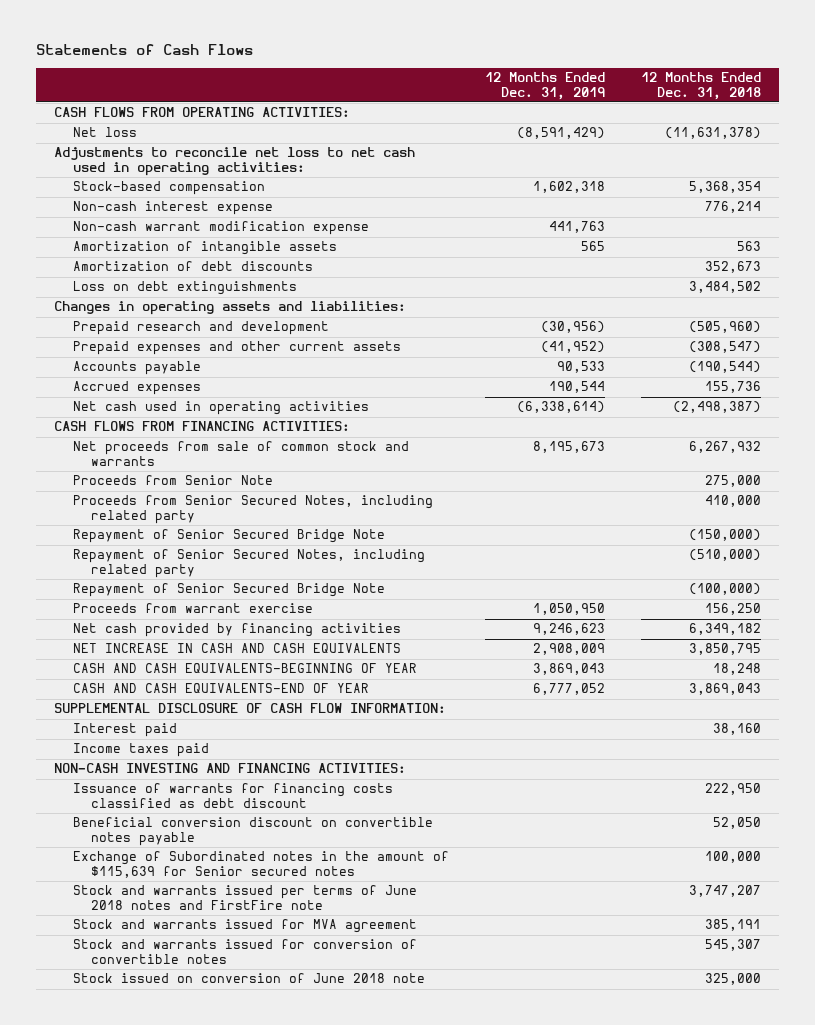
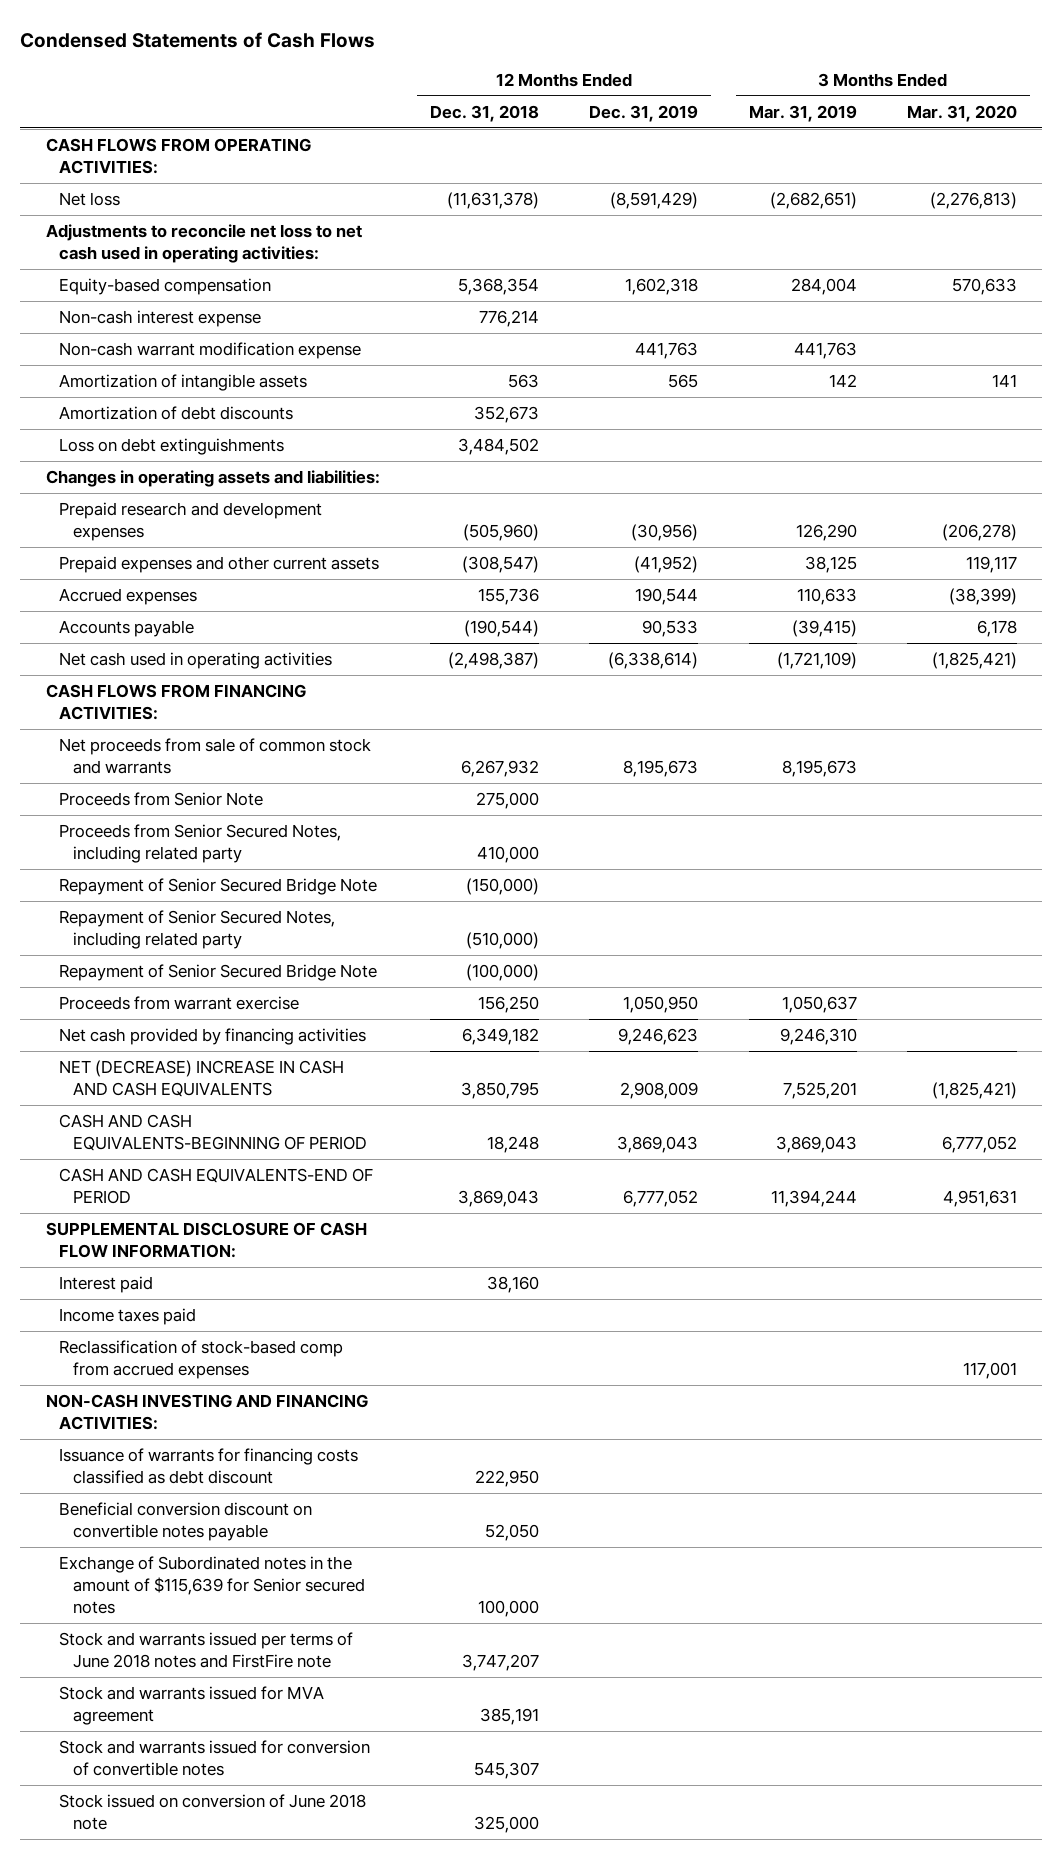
- Statements of Cash Flows
+ Condensed Statements of Cash Flows
- | 12 Months Ended Dec. 31, 2019 | 12 Months Ended Dec. 31, 2018
+ | 12 Months Ended Dec. 31, 2018 | 12 Months Ended Dec. 31, 2019 | 3 Months Ended Mar. 31, 2019 | 3 Months Ended Mar. 31, 2020
- Stock-based compensation | 1,602,318 | 5,368,354
+ Equity-based compensation | 5,368,354 | 1,602,318 | 284,004 | 570,633
- Prepaid research and development | (30,956) | (505,960)
+ Prepaid research and development expenses | (505,960) | (30,956) | 126,290 | (206,278)
moved down: Accounts payable | (190,544) | 90,533 | (39,415) | 6,178
- NET INCREASE IN CASH AND CASH EQUIVALENTS | 2,908,009 | 3,850,795
- CASH AND CASH EQUIVALENTS-BEGINNING OF YEAR | 3,869,043 | 18,248
- CASH AND CASH EQUIVALENTS-END OF YEAR | 6,777,052 | 3,869,043
+ NET (DECREASE) INCREASE IN CASH AND CASH EQUIVALENTS | 3,850,795 | 2,908,009 | 7,525,201 | (1,825,421)
+ CASH AND CASH EQUIVALENTS-BEGINNING OF PERIOD | 18,248 | 3,869,043 | 3,869,043 | 6,777,052
+ CASH AND CASH EQUIVALENTS-END OF PERIOD | 3,869,043 | 6,777,052 | 11,394,244 | 4,951,631
+ Reclassification of stock-based comp from accrued expenses | | | | 117,001

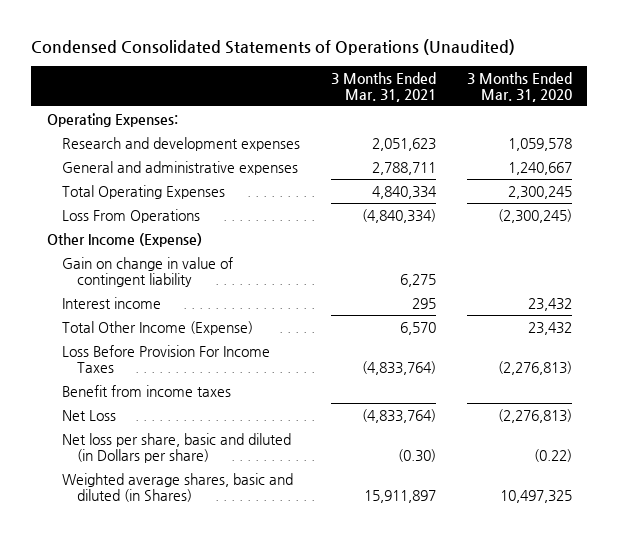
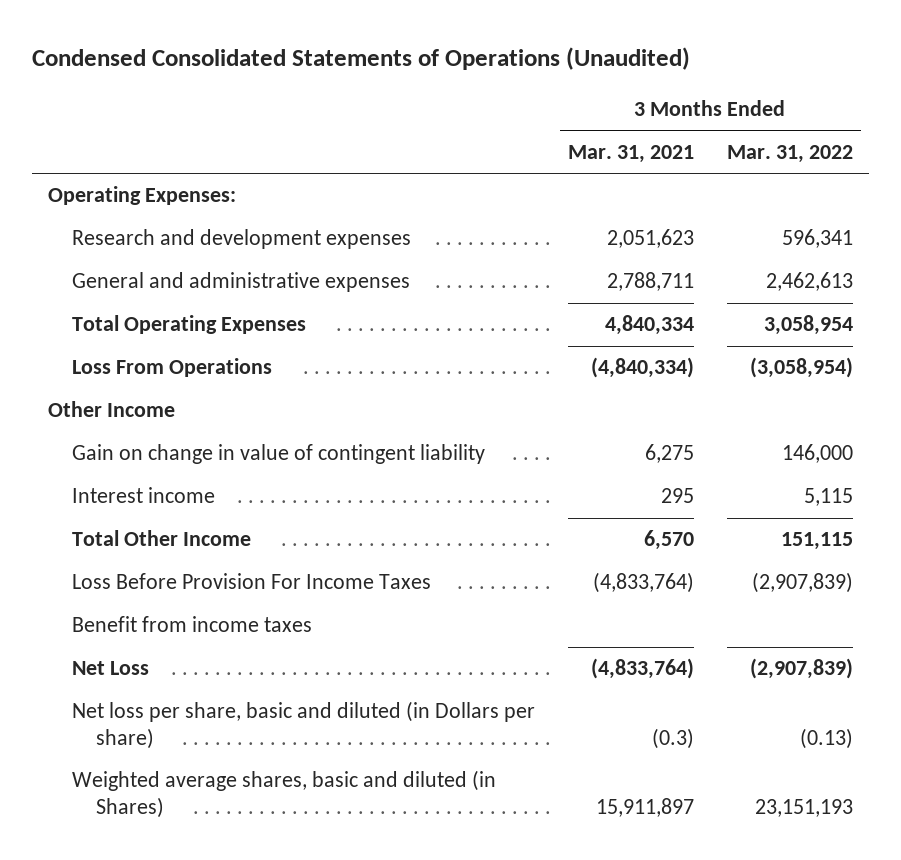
- | 3 Months Ended Mar. 31, 2021 | 3 Months Ended Mar. 31, 2020
+ | 3 Months Ended Mar. 31, 2021 | 3 Months Ended Mar. 31, 2022
- Other Income (Expense)
+ Other Income
- Total Other Income (Expense) | 6,570 | 23,432
+ Total Other Income | 6,570 | 151,115
- Net loss per share, basic and diluted (in Dollars per share) | (0.30) | (0.22)
+ Net loss per share, basic and diluted (in Dollars per share) | (0.3) | (0.13)

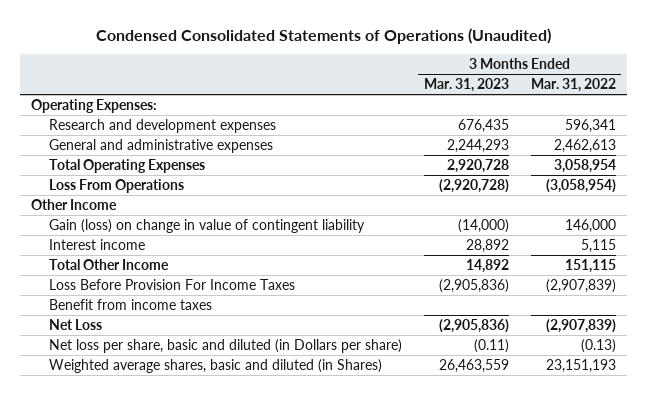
- | 3 Months Ended Mar. 31, 2021 | 3 Months Ended Mar. 31, 2022
+ | 3 Months Ended Mar. 31, 2023 | 3 Months Ended Mar. 31, 2022
- Gain on change in value of contingent liability | 6,275 | 146,000
+ Gain (loss) on change in value of contingent liability | (14,000) | 146,000

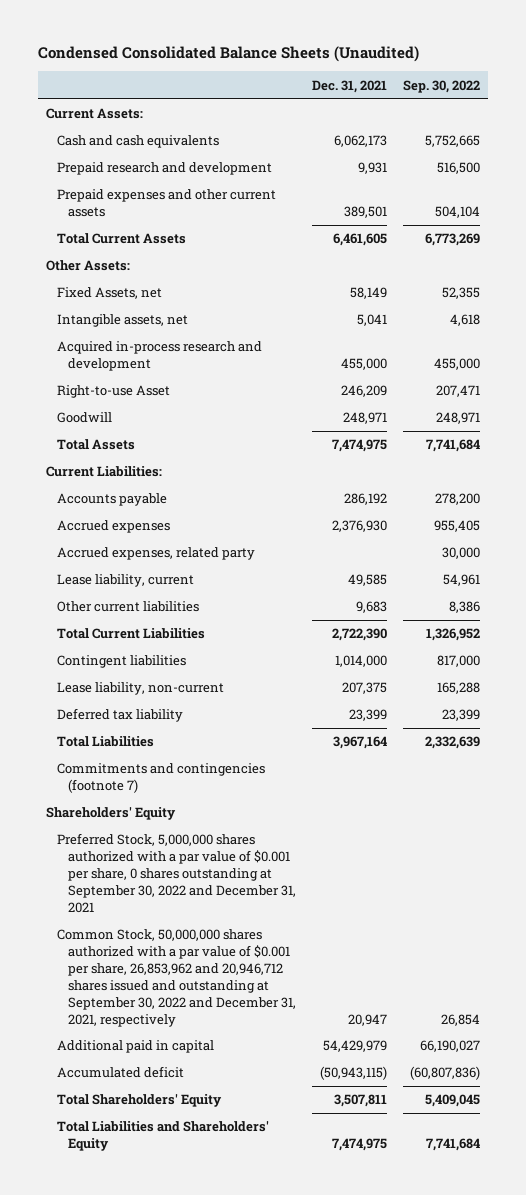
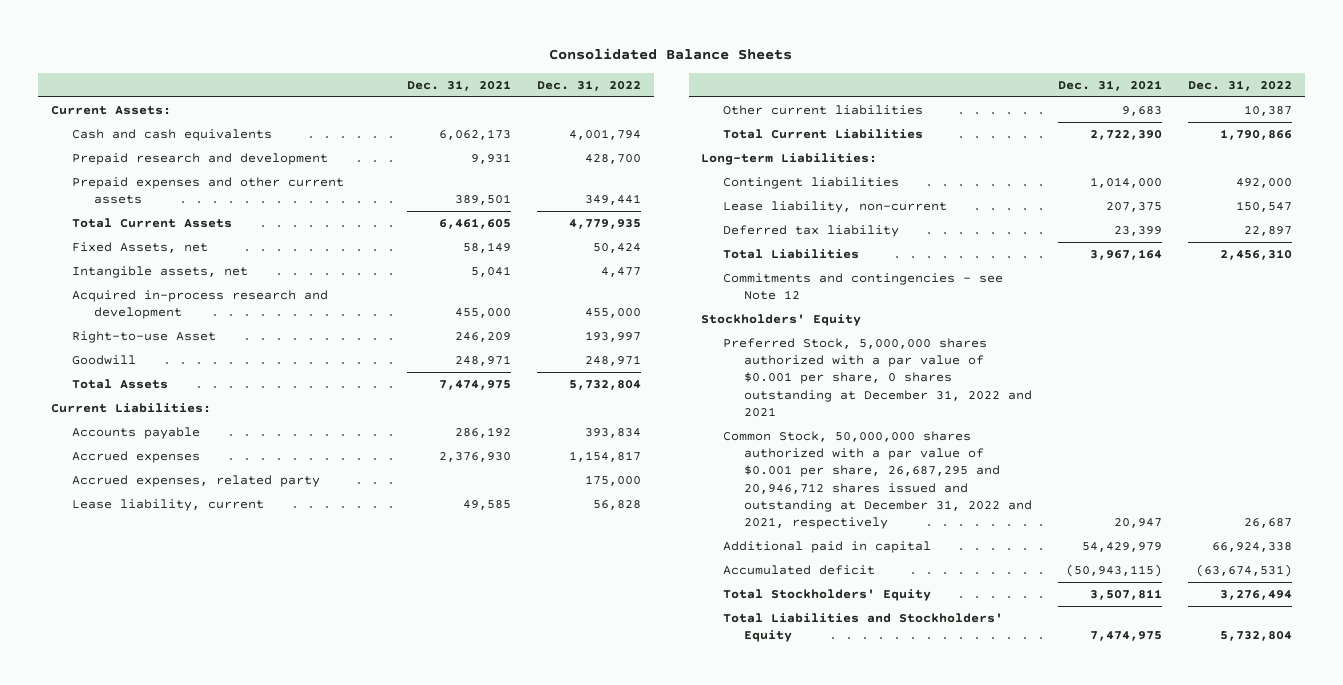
- Condensed Consolidated Balance Sheets (Unaudited)
+ Consolidated Balance Sheets
- | Dec. 31, 2021 | Sep. 30, 2022
+ | Dec. 31, 2021 | Dec. 31, 2022
- Other Assets:
+ Long-term Liabilities:
- Commitments and contingencies (footnote 7)
- Shareholders' Equity
- Preferred Stock, 5,000,000 shares authorized with a par value of $0.001 per share, 0 shares outstanding at September 30, 2022 and December 31, 2021
- Common Stock, 50,000,000 shares authorized with a par value of $0.001 per share, 26,853,962 and 20,946,712 shares issued and outstanding at September 30, 2022 and December 31, 2021, respectively | 20,947 | 26,854
+ Commitments and contingencies - see Note 12
+ Stockholders' Equity
+ Preferred Stock, 5,000,000 shares authorized with a par value of $0.001 per share, 0 shares outstanding at December 31, 2022 and 2021
+ Common Stock, 50,000,000 shares authorized with a par value of $0.001 per share, 26,687,295 and 20,946,712 shares issued and outstanding at December 31, 2022 and 2021, respectively | 20,947 | 26,687
- Total Shareholders' Equity | 3,507,811 | 5,409,045
- Total Liabilities and Shareholders' Equity | 7,474,975 | 7,741,684
+ Total Stockholders' Equity | 3,507,811 | 3,276,494
+ Total Liabilities and Stockholders' Equity | 7,474,975 | 5,732,804

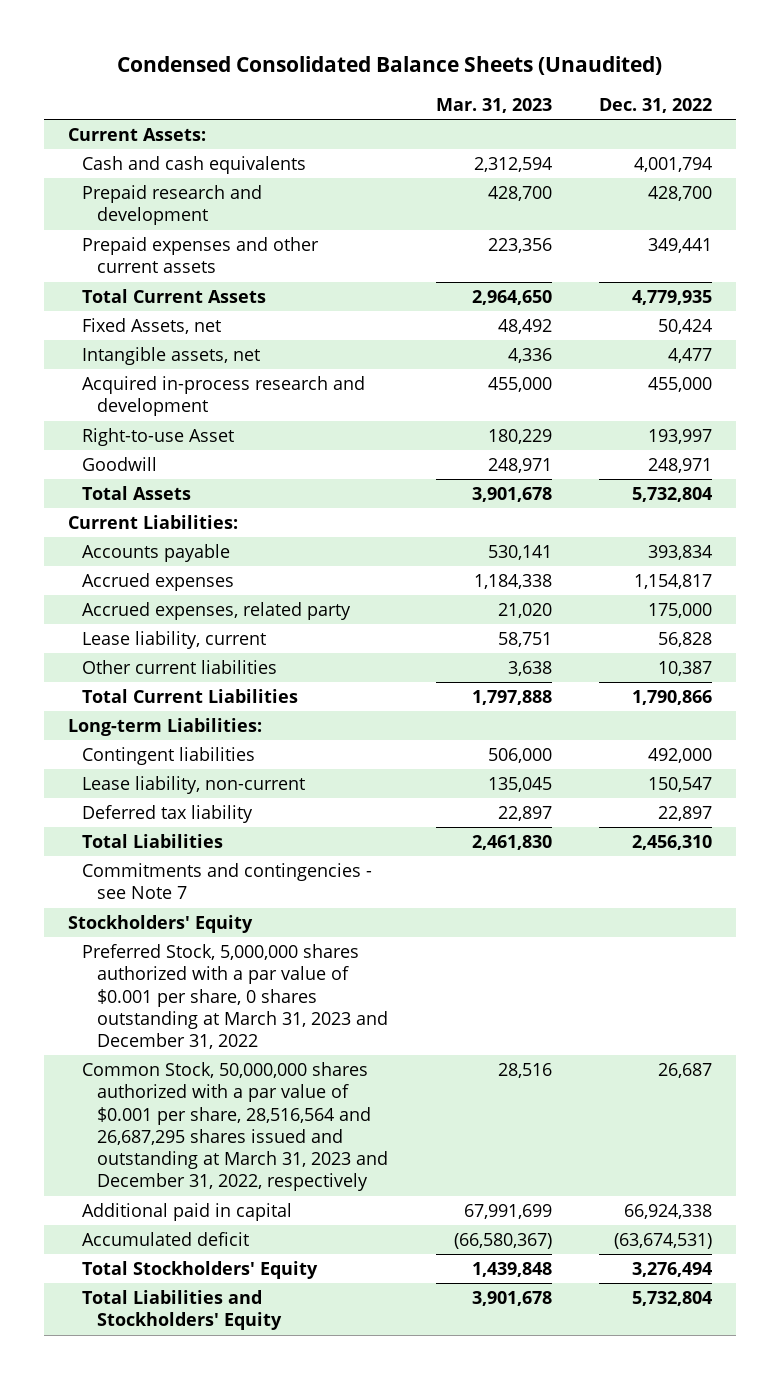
- Consolidated Balance Sheets
+ Condensed Consolidated Balance Sheets (Unaudited)
- | Dec. 31, 2021 | Dec. 31, 2022
+ | Mar. 31, 2023 | Dec. 31, 2022
- Commitments and contingencies - see Note 12
+ Commitments and contingencies - see Note 7
- Preferred Stock, 5,000,000 shares authorized with a par value of $0.001 per share, 0 shares outstanding at December 31, 2022 and 2021
- Common Stock, 50,000,000 shares authorized with a par value of $0.001 per share, 26,687,295 and 20,946,712 shares issued and outstanding at December 31, 2022 and 2021, respectively | 20,947 | 26,687
+ Preferred Stock, 5,000,000 shares authorized with a par value of $0.001 per share, 0 shares outstanding at March 31, 2023 and December 31, 2022
+ Common Stock, 50,000,000 shares authorized with a par value of $0.001 per share, 28,516,564 and 26,687,295 shares issued and outstanding at March 31, 2023 and December 31, 2022, respectively | 28,516 | 26,687

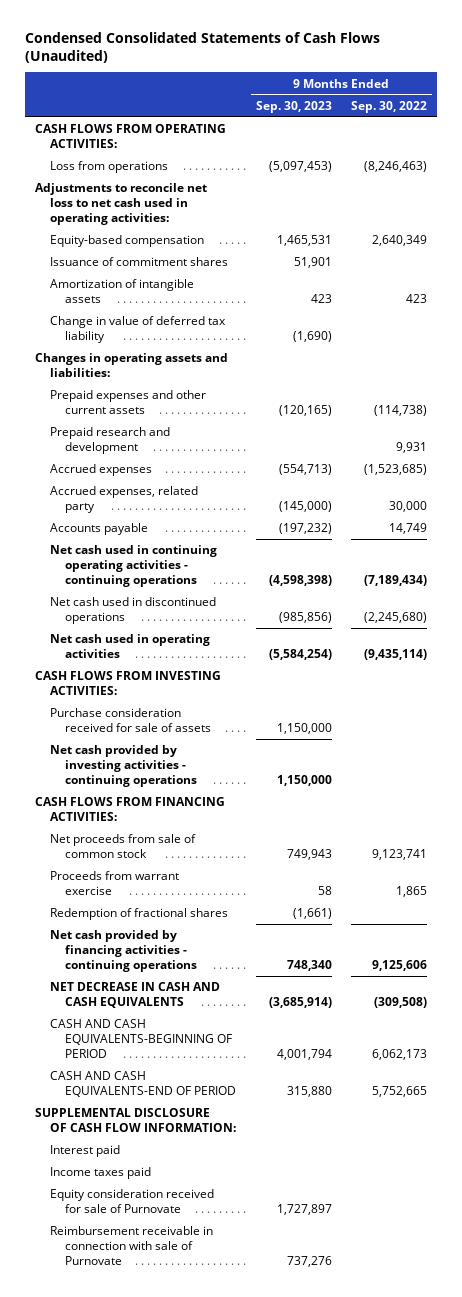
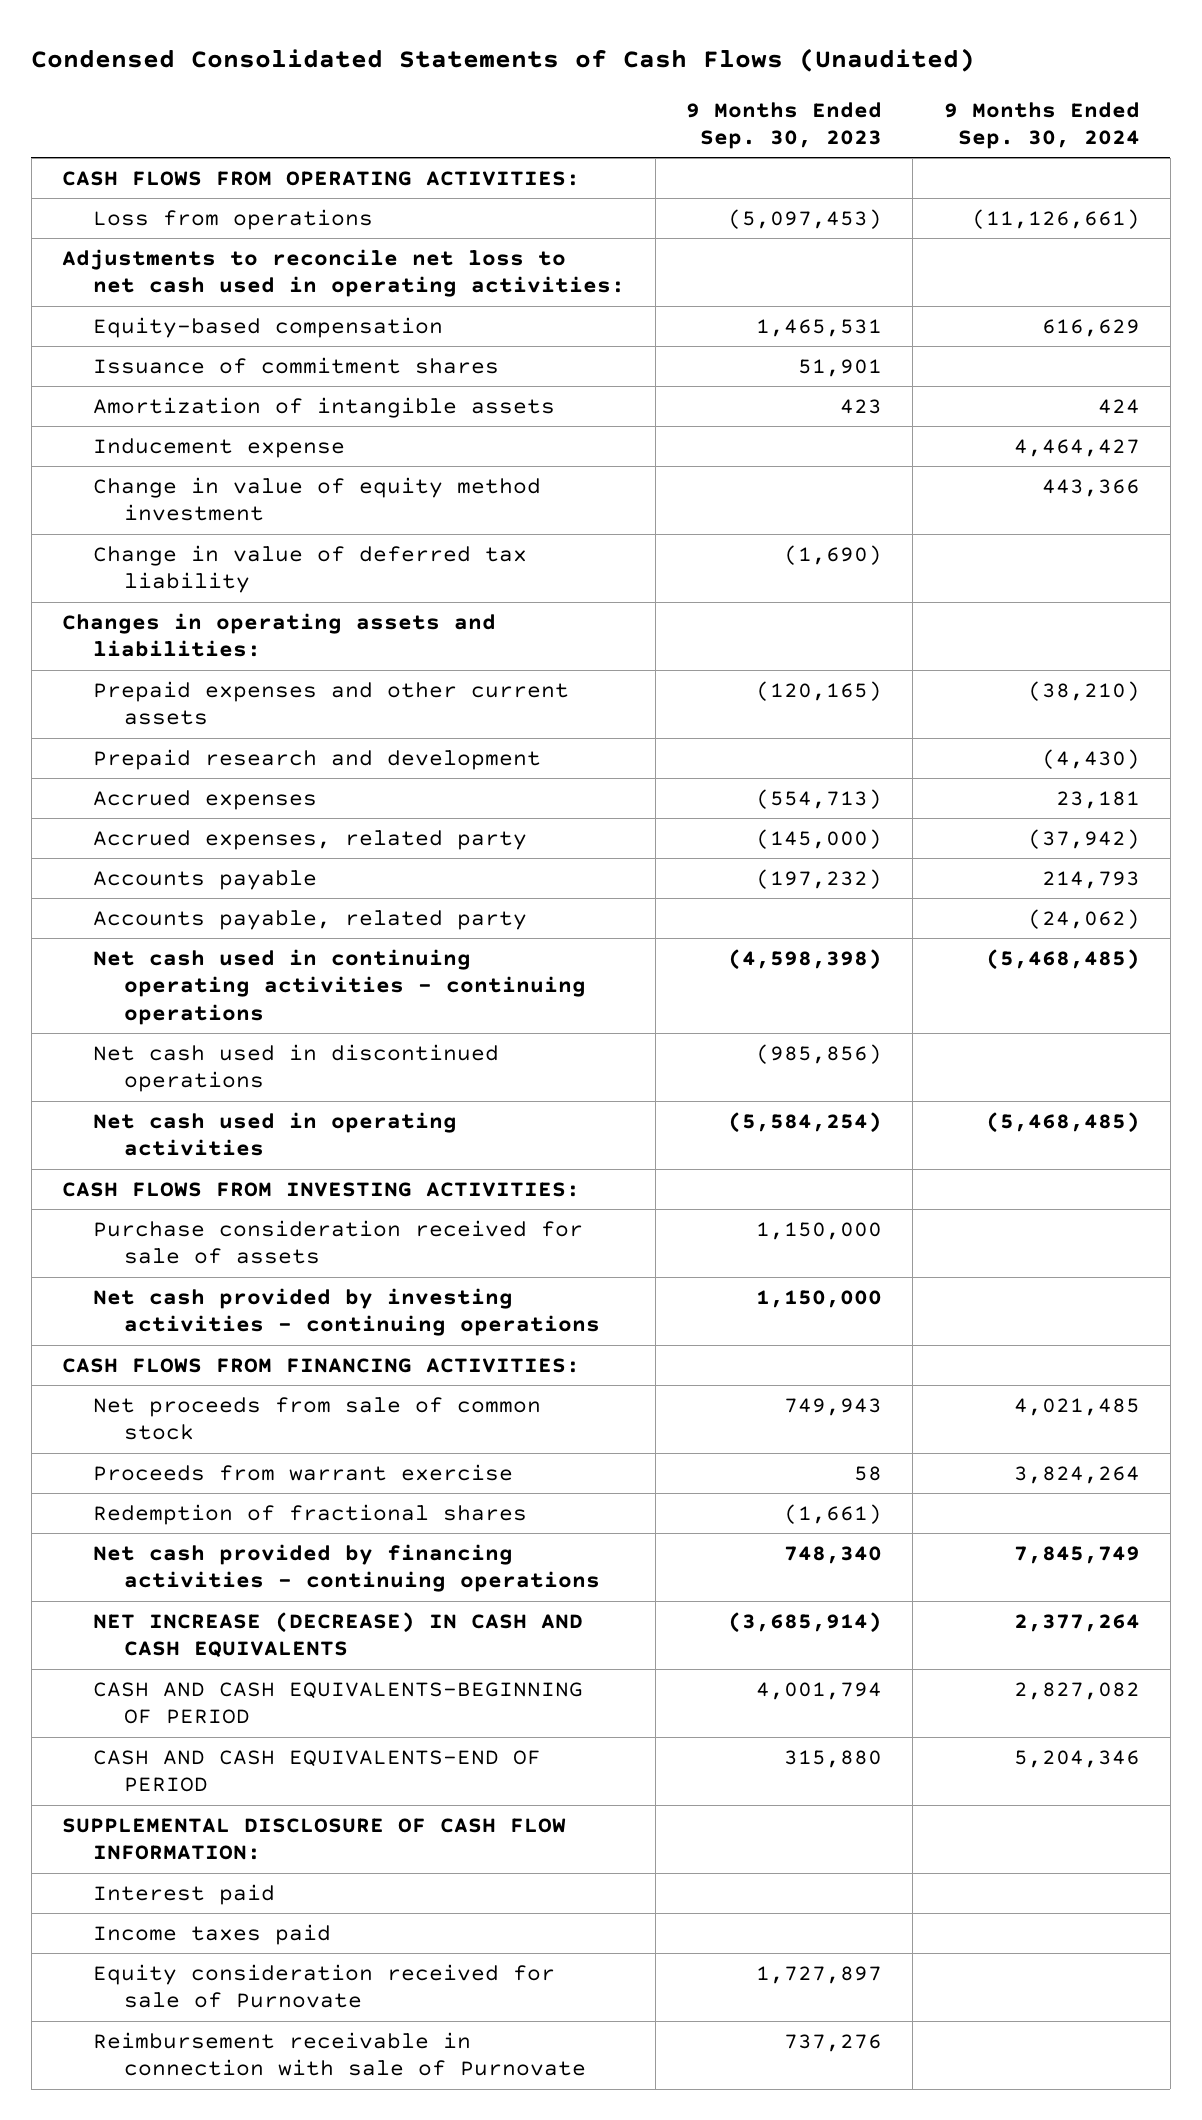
- | 9 Months Ended Sep. 30, 2023 | 9 Months Ended Sep. 30, 2022
+ | 9 Months Ended Sep. 30, 2023 | 9 Months Ended Sep. 30, 2024
+ Inducement expense | | 4,464,427
+ Change in value of equity method investment | | 443,366
+ Accounts payable, related party | | (24,062)
- NET DECREASE IN CASH AND CASH EQUIVALENTS | (3,685,914) | (309,508)
+ NET INCREASE (DECREASE) IN CASH AND CASH EQUIVALENTS | (3,685,914) | 2,377,264

